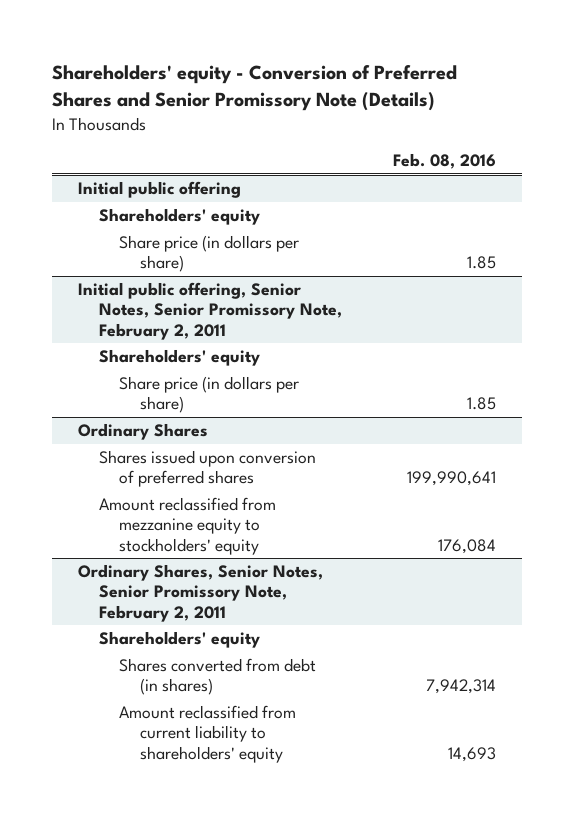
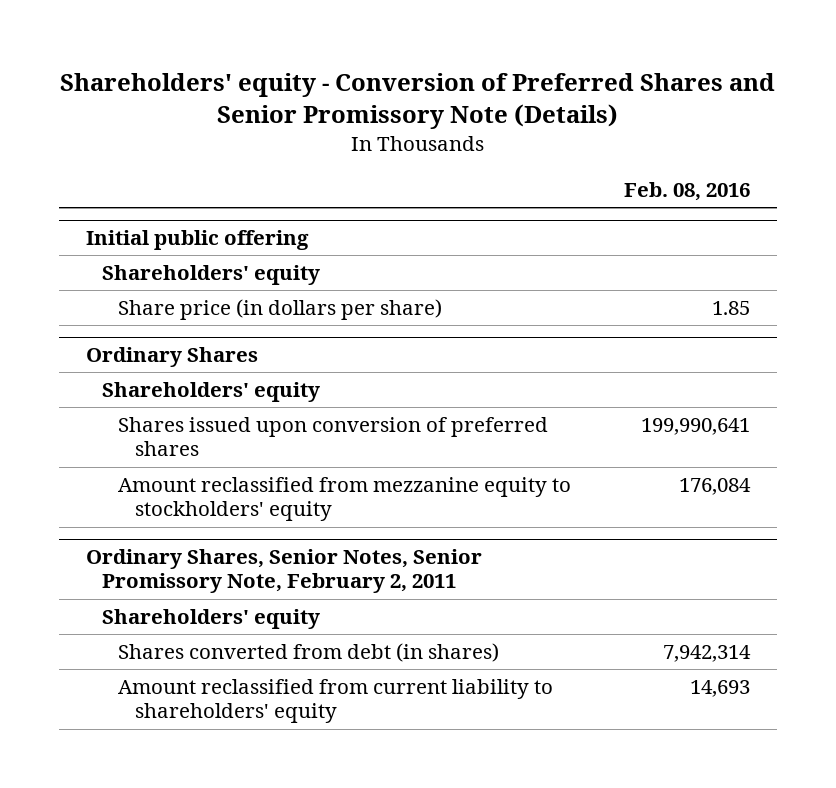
- Initial public offering, Senior Notes, Senior Promissory Note, February 2, 2011
- Shareholders' equity
- Share price (in dollars per share) | 1.85
@ Ordinary Shares
+ Shareholders' equity

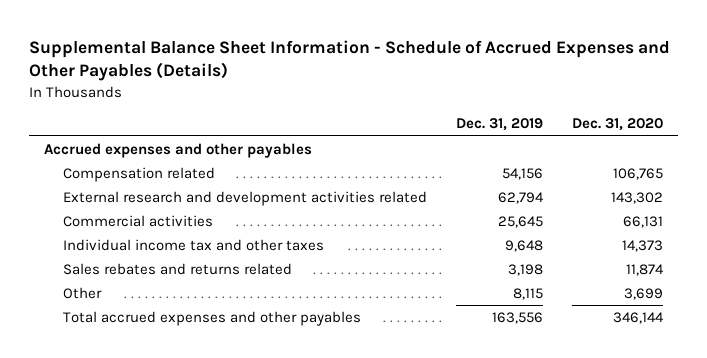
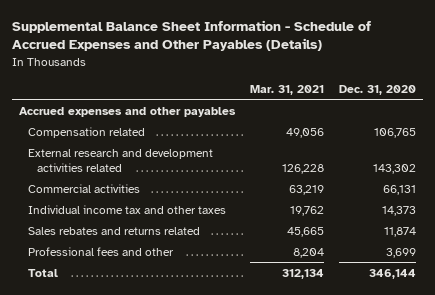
- | Dec. 31, 2019 | Dec. 31, 2020
+ | Mar. 31, 2021 | Dec. 31, 2020
- Other | 8,115 | 3,699
- Total accrued expenses and other payables | 163,556 | 346,144
+ Professional fees and other | 8,204 | 3,699
+ Total | 312,134 | 346,144

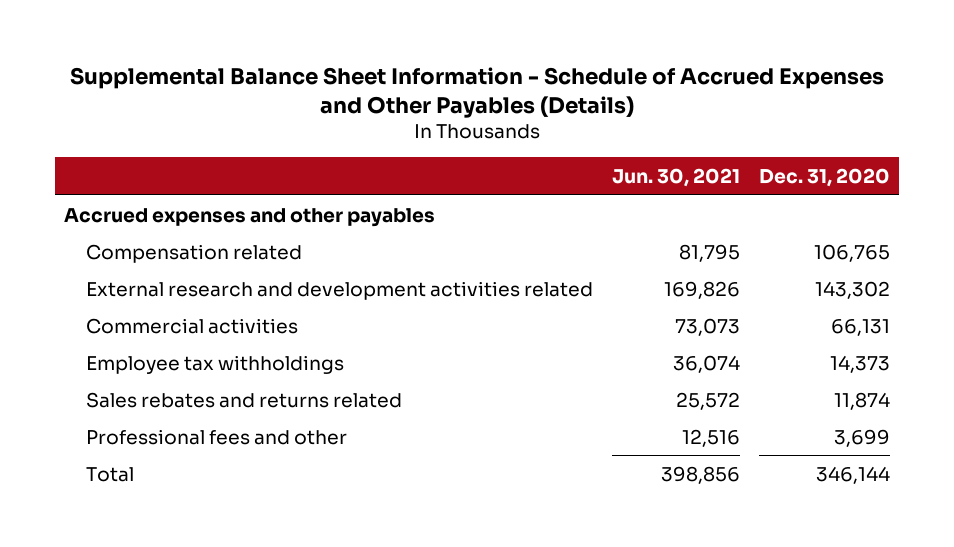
- | Mar. 31, 2021 | Dec. 31, 2020
+ | Jun. 30, 2021 | Dec. 31, 2020
- Individual income tax and other taxes | 19,762 | 14,373
+ Employee tax withholdings | 36,074 | 14,373

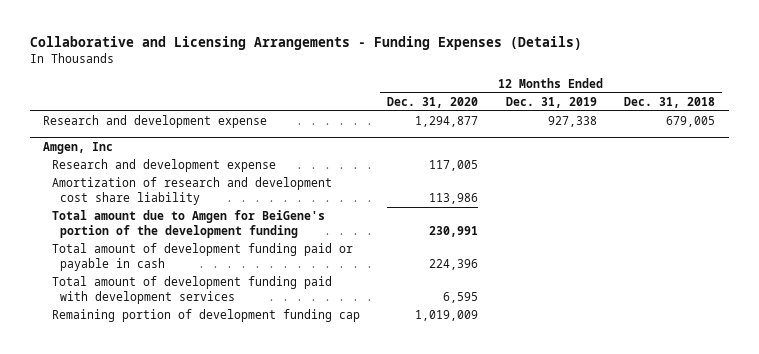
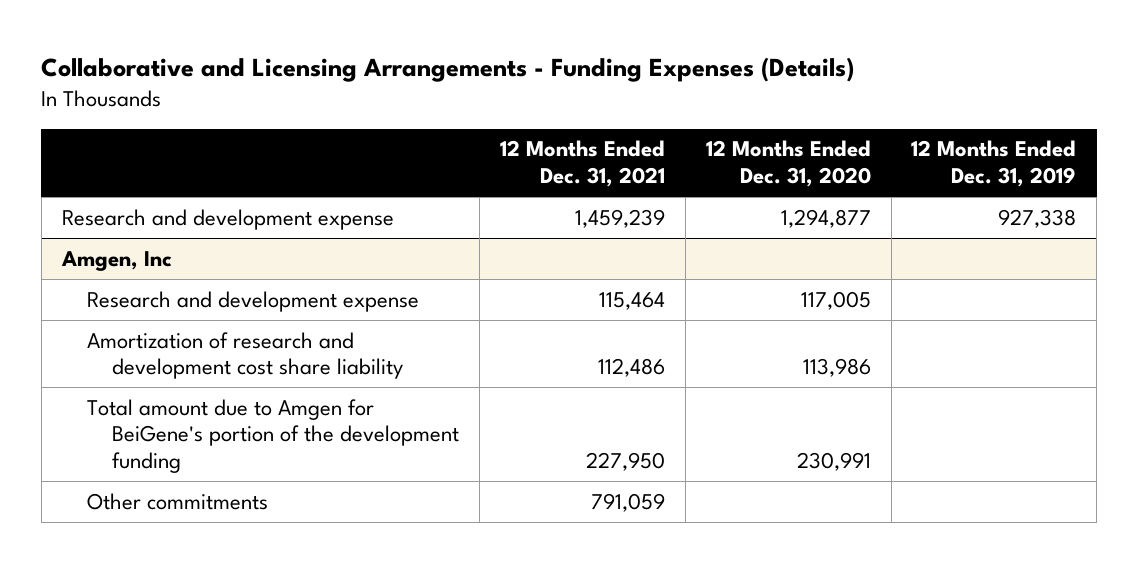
- | 12 Months Ended Dec. 31, 2020 | 12 Months Ended Dec. 31, 2019 | 12 Months Ended Dec. 31, 2018
+ | 12 Months Ended Dec. 31, 2021 | 12 Months Ended Dec. 31, 2020 | 12 Months Ended Dec. 31, 2019
@ Amgen, Inc
- Total amount of development funding paid or payable in cash | 224,396 | |
- Total amount of development funding paid with development services | 6,595 | |
- Remaining portion of development funding cap | 1,019,009 | |
+ Other commitments | 791,059 | |

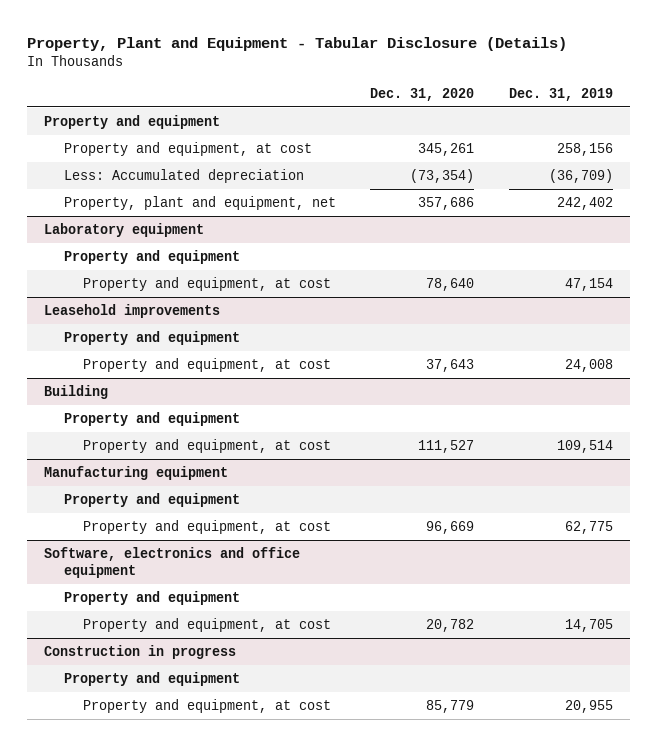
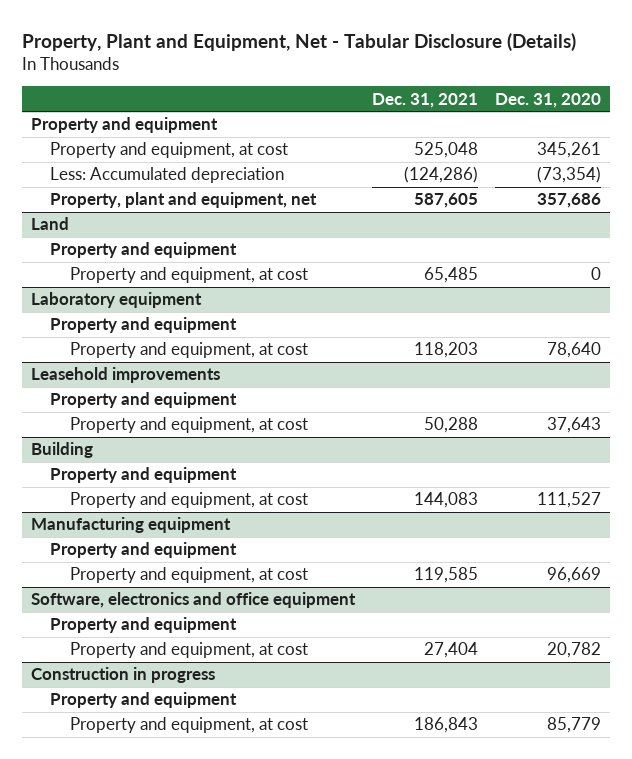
- Property, Plant and Equipment - Tabular Disclosure (Details)
+ Property, Plant and Equipment, Net - Tabular Disclosure (Details)
- | Dec. 31, 2020 | Dec. 31, 2019
+ | Dec. 31, 2021 | Dec. 31, 2020
+ Land
+ Property and equipment
+ Property and equipment, at cost | 65,485 | 0

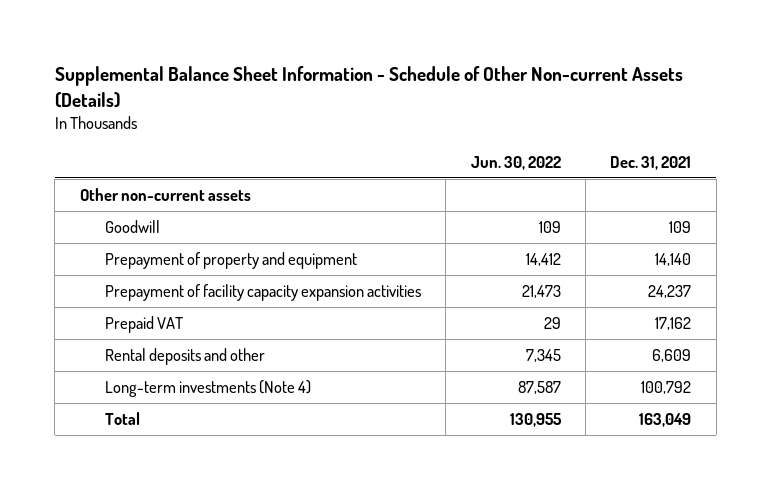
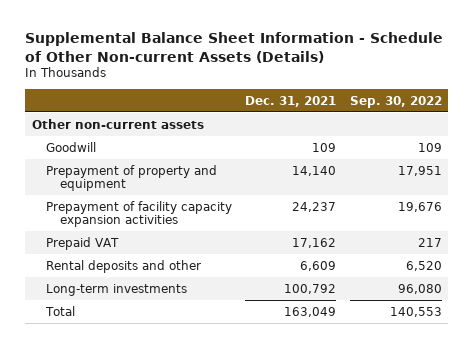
- | Jun. 30, 2022 | Dec. 31, 2021
+ | Dec. 31, 2021 | Sep. 30, 2022
- Long-term investments (Note 4) | 87,587 | 100,792
+ Long-term investments | 100,792 | 96,080

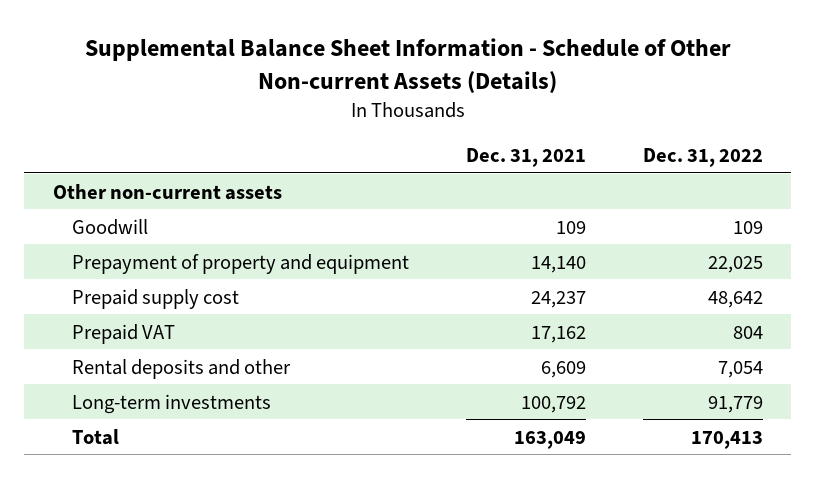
- | Dec. 31, 2021 | Sep. 30, 2022
+ | Dec. 31, 2021 | Dec. 31, 2022
- Prepayment of facility capacity expansion activities | 24,237 | 19,676
+ Prepaid supply cost | 24,237 | 48,642

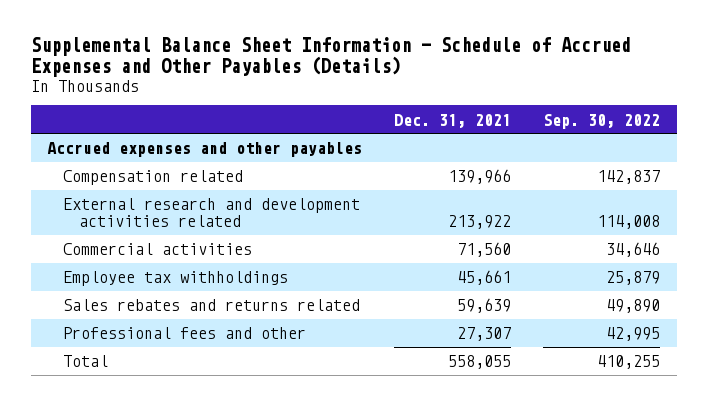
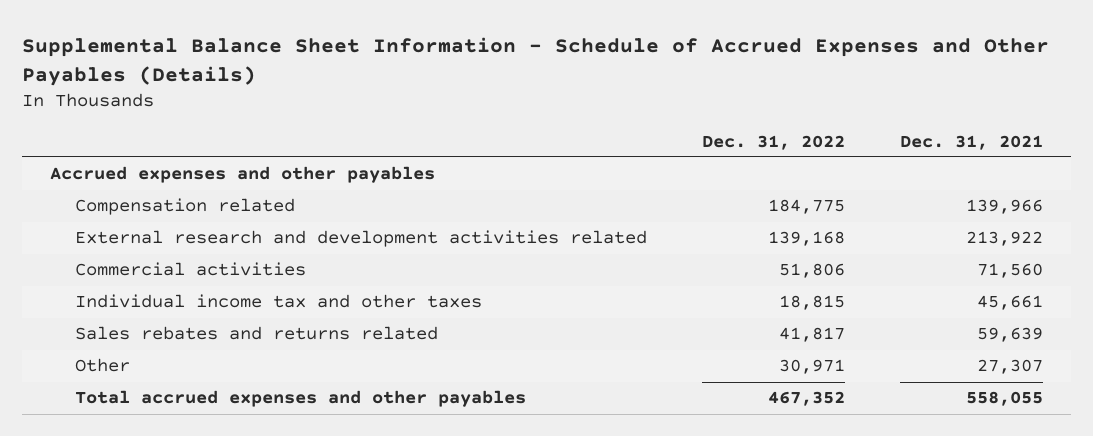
- | Dec. 31, 2021 | Sep. 30, 2022
+ | Dec. 31, 2022 | Dec. 31, 2021
- Employee tax withholdings | 45,661 | 25,879
+ Individual income tax and other taxes | 18,815 | 45,661
- Professional fees and other | 27,307 | 42,995
- Total | 558,055 | 410,255
+ Other | 30,971 | 27,307
+ Total accrued expenses and other payables | 467,352 | 558,055

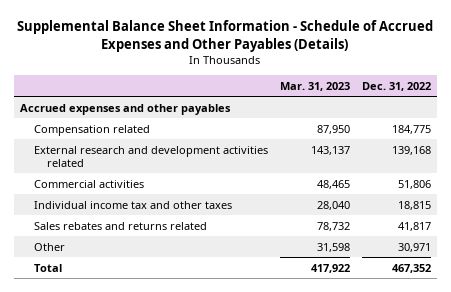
- | Dec. 31, 2022 | Dec. 31, 2021
+ | Mar. 31, 2023 | Dec. 31, 2022
- Total accrued expenses and other payables | 467,352 | 558,055
+ Total | 417,922 | 467,352

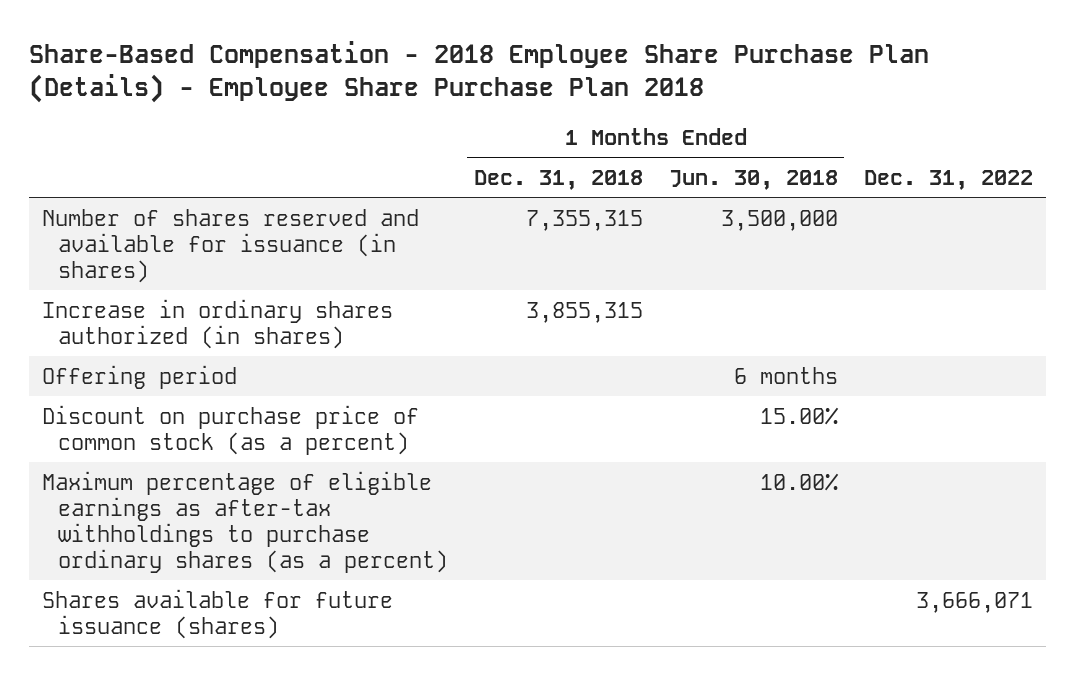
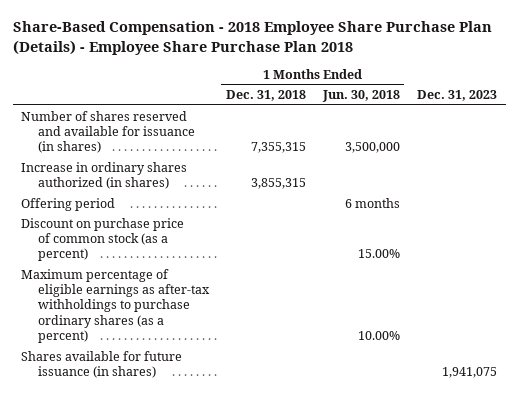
- | 1 Months Ended Dec. 31, 2018 | 1 Months Ended Jun. 30, 2018 | Dec. 31, 2022
+ | 1 Months Ended Dec. 31, 2018 | 1 Months Ended Jun. 30, 2018 | Dec. 31, 2023
- Shares available for future issuance (shares) | | | 3,666,071
+ Shares available for future issuance (in shares) | | | 1,941,075

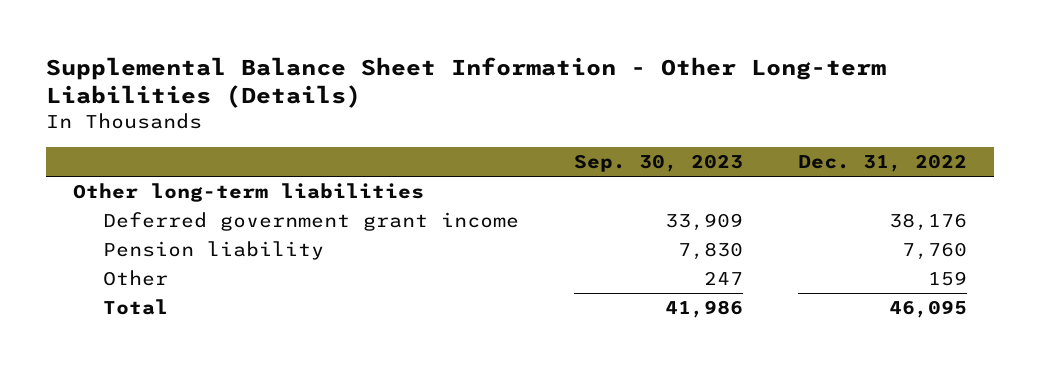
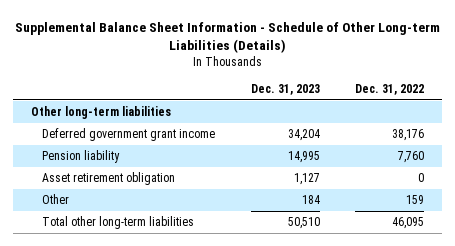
- Supplemental Balance Sheet Information - Other Long-term Liabilities (Details)
+ Supplemental Balance Sheet Information - Schedule of Other Long-term Liabilities (Details)
- | Sep. 30, 2023 | Dec. 31, 2022
+ | Dec. 31, 2023 | Dec. 31, 2022
+ Asset retirement obligation | 1,127 | 0
- Total | 41,986 | 46,095
+ Total other long-term liabilities | 50,510 | 46,095

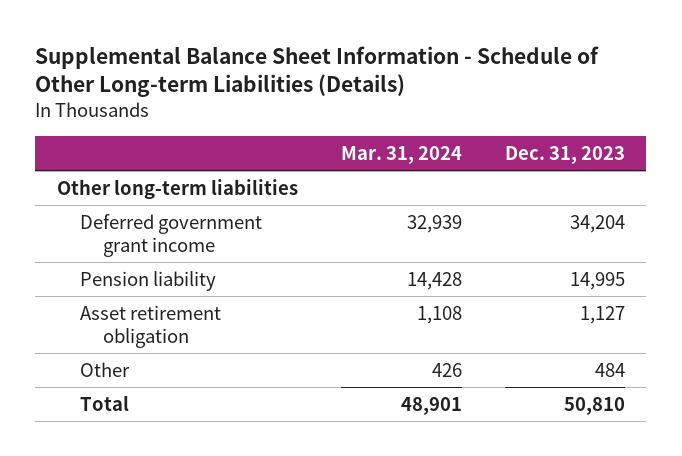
- | Dec. 31, 2023 | Dec. 31, 2022
+ | Mar. 31, 2024 | Dec. 31, 2023
- Other | 184 | 159
- Total other long-term liabilities | 50,510 | 46,095
+ Other | 426 | 484
+ Total | 48,901 | 50,810

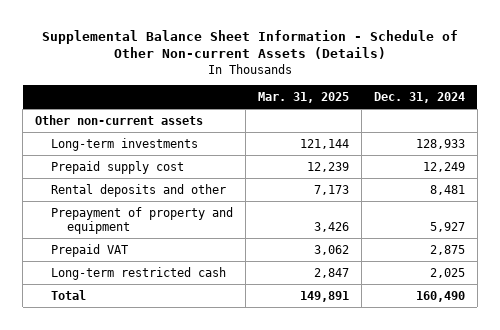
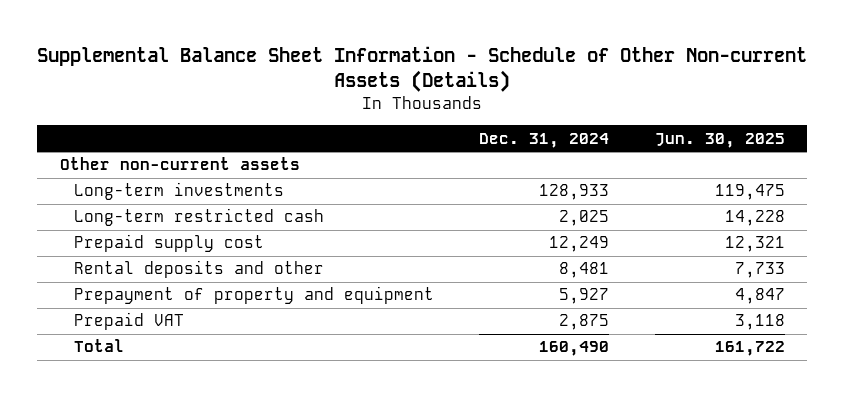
- | Mar. 31, 2025 | Dec. 31, 2024
+ | Dec. 31, 2024 | Jun. 30, 2025
moved up: Long-term restricted cash | 2,025 | 14,228

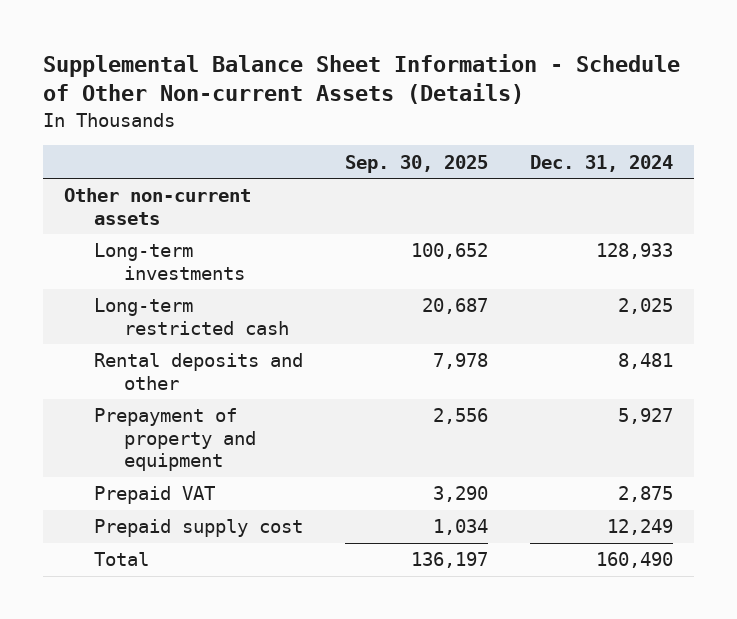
- | Dec. 31, 2024 | Jun. 30, 2025
+ | Sep. 30, 2025 | Dec. 31, 2024
moved down: Prepaid supply cost | 1,034 | 12,249

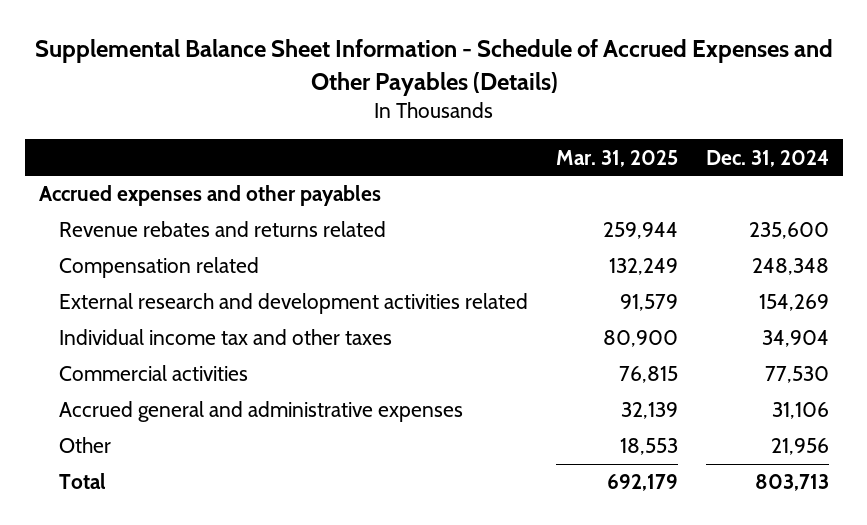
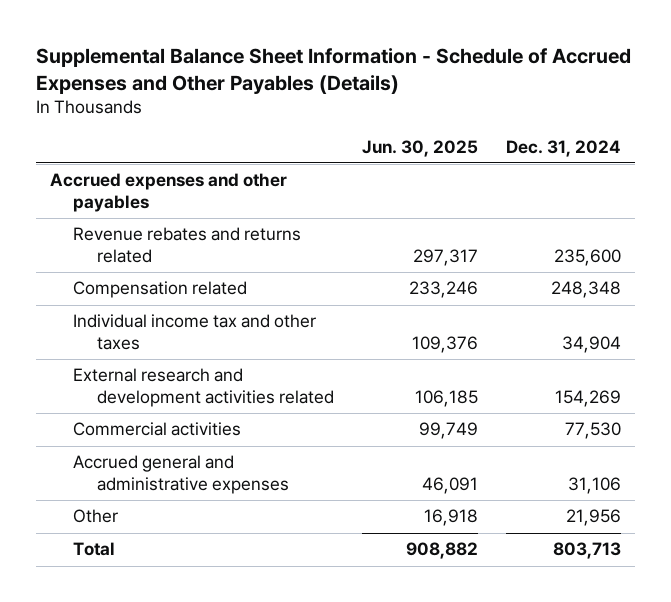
- | Mar. 31, 2025 | Dec. 31, 2024
+ | Jun. 30, 2025 | Dec. 31, 2024
moved down: External research and development activities related | 106,185 | 154,269

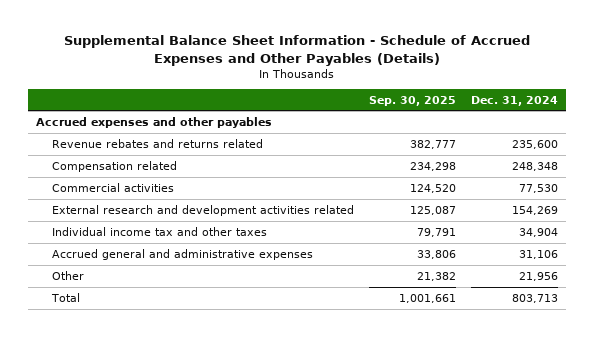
- | Jun. 30, 2025 | Dec. 31, 2024
+ | Sep. 30, 2025 | Dec. 31, 2024
moved down: External research and development activities related | 125,087 | 154,269
moved down: Individual income tax and other taxes | 79,791 | 34,904

